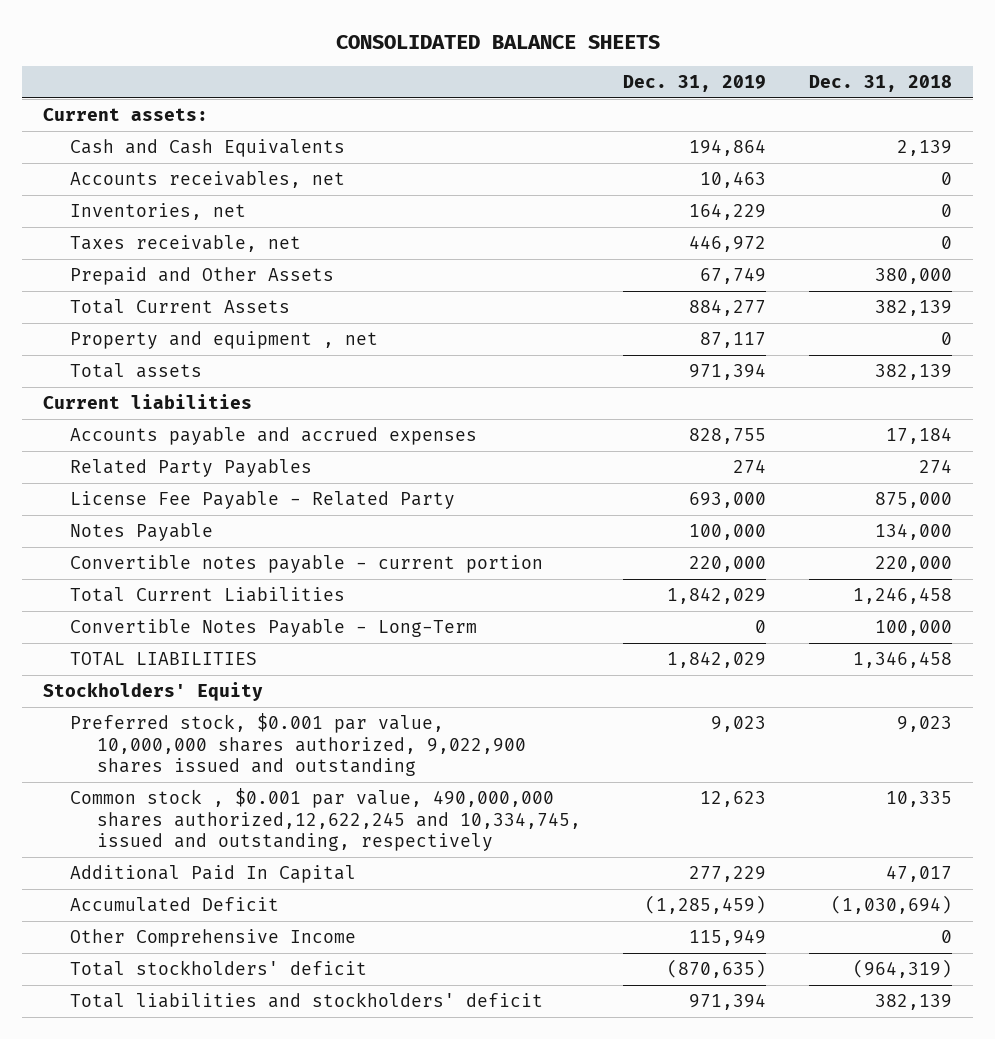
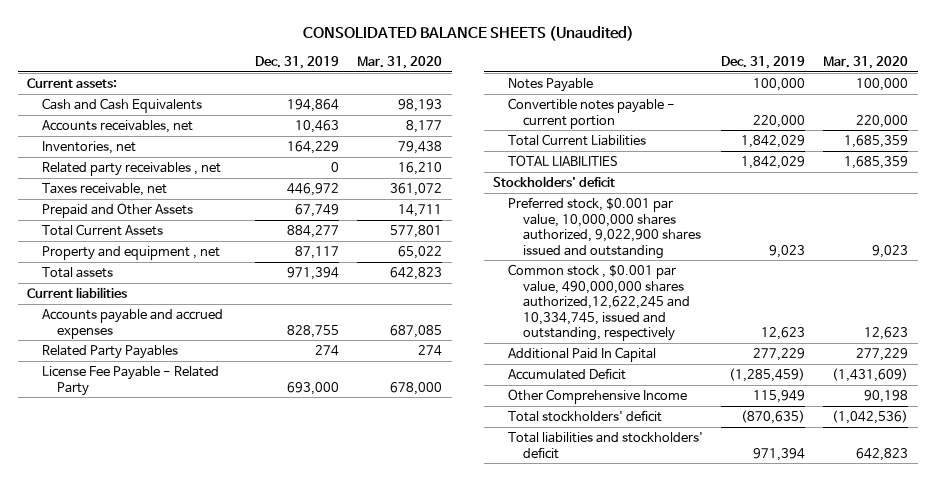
- CONSOLIDATED BALANCE SHEETS
+ CONSOLIDATED BALANCE SHEETS (Unaudited)
- | Dec. 31, 2019 | Dec. 31, 2018
+ | Dec. 31, 2019 | Mar. 31, 2020
+ Related party receivables , net | 0 | 16,210
- Convertible Notes Payable - Long-Term | 0 | 100,000
- Stockholders' Equity
+ Stockholders' deficit

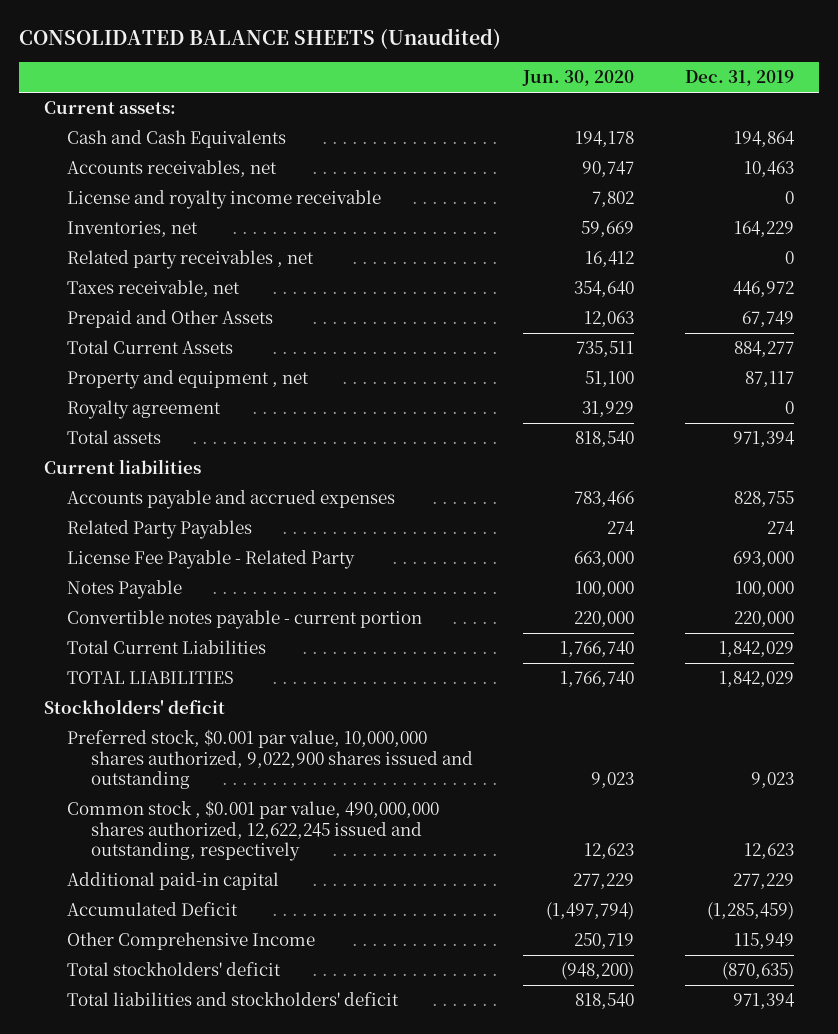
- | Dec. 31, 2019 | Mar. 31, 2020
+ | Jun. 30, 2020 | Dec. 31, 2019
+ License and royalty income receivable | 7,802 | 0
+ Royalty agreement | 31,929 | 0
- Common stock , $0.001 par value, 490,000,000 shares authorized,12,622,245 and 10,334,745, issued and outstanding, respectively | 12,623 | 12,623
- Additional Paid In Capital | 277,229 | 277,229
+ Common stock , $0.001 par value, 490,000,000 shares authorized, 12,622,245 issued and outstanding, respectively | 12,623 | 12,623
+ Additional paid-in capital | 277,229 | 277,229

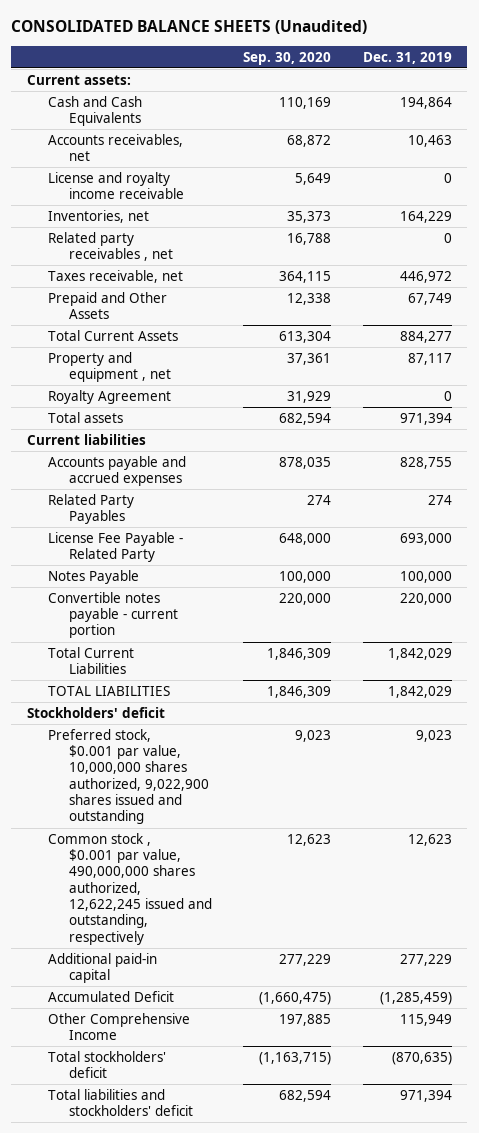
- | Jun. 30, 2020 | Dec. 31, 2019
+ | Sep. 30, 2020 | Dec. 31, 2019
- Royalty agreement | 31,929 | 0
+ Royalty Agreement | 31,929 | 0

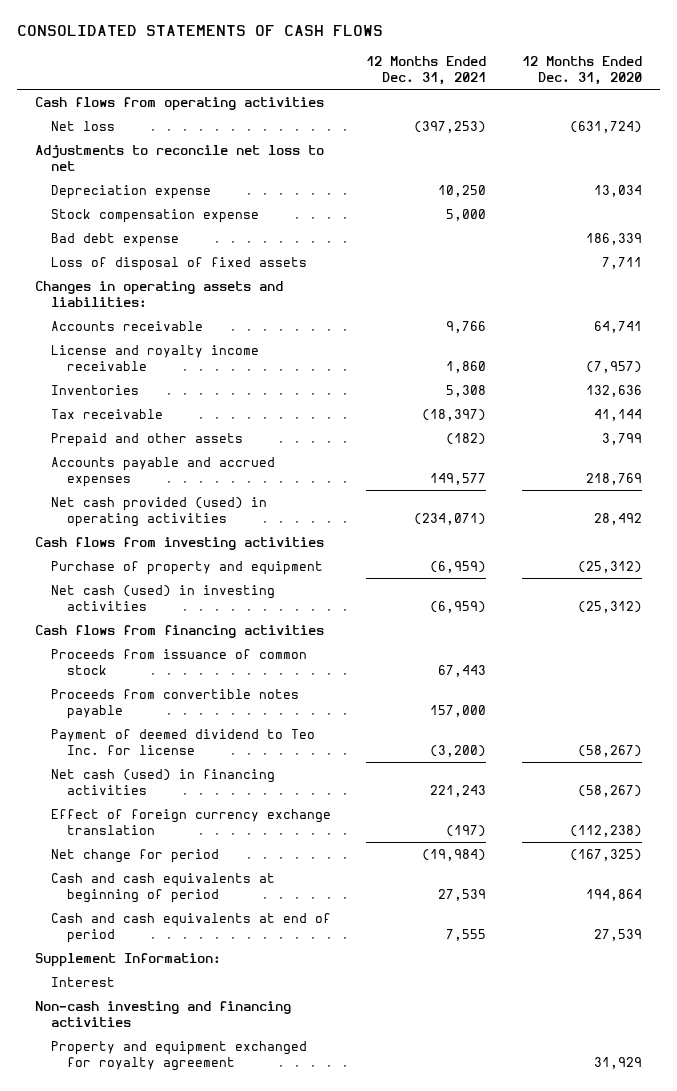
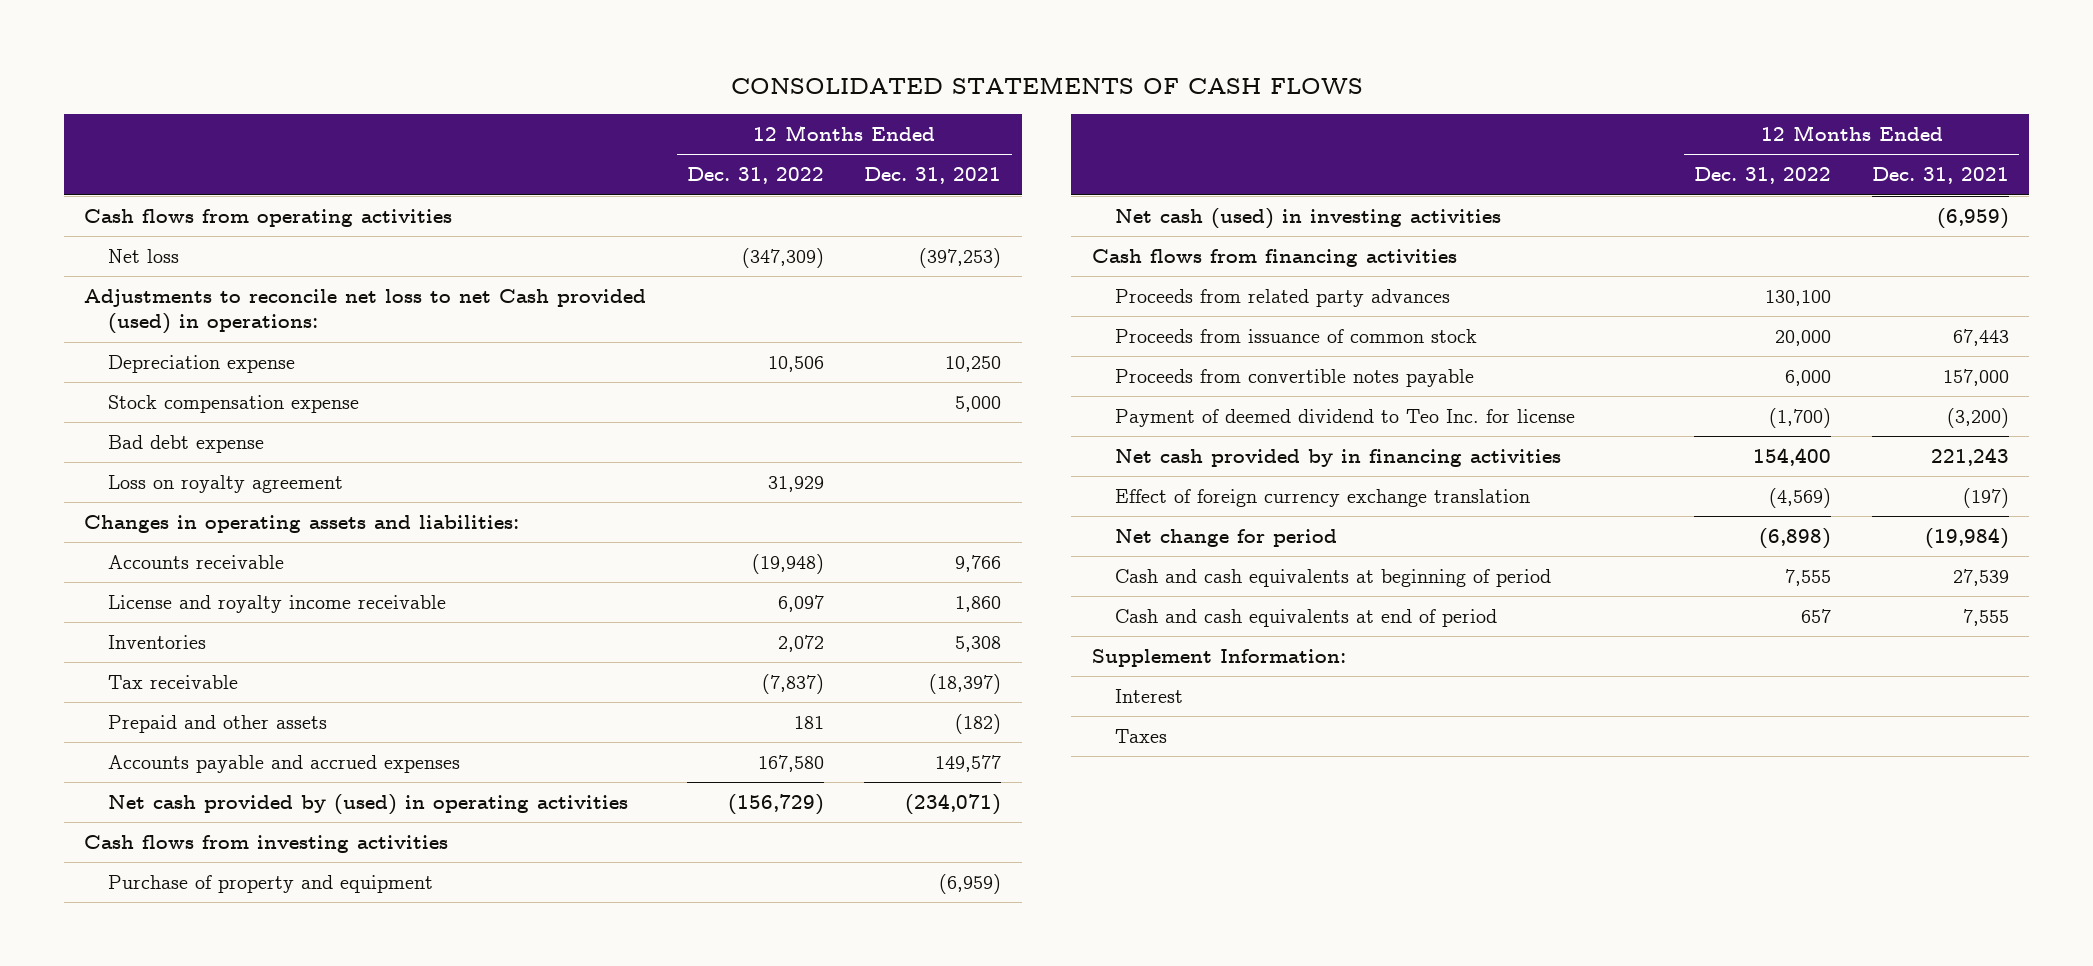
- | 12 Months Ended Dec. 31, 2021 | 12 Months Ended Dec. 31, 2020
+ | 12 Months Ended Dec. 31, 2022 | 12 Months Ended Dec. 31, 2021
- Adjustments to reconcile net loss to net
+ Adjustments to reconcile net loss to net Cash provided (used) in operations:
- Loss of disposal of fixed assets | | 7,711
+ Loss on royalty agreement | 31,929 |
- Net cash provided (used) in operating activities | (234,071) | 28,492
+ Net cash provided by (used) in operating activities | (156,729) | (234,071)
+ Proceeds from related party advances | 130,100 |
- Net cash (used) in financing activities | 221,243 | (58,267)
+ Net cash provided by in financing activities | 154,400 | 221,243
- Non-cash investing and financing activities
- Property and equipment exchanged for royalty agreement | | 31,929
+ Taxes

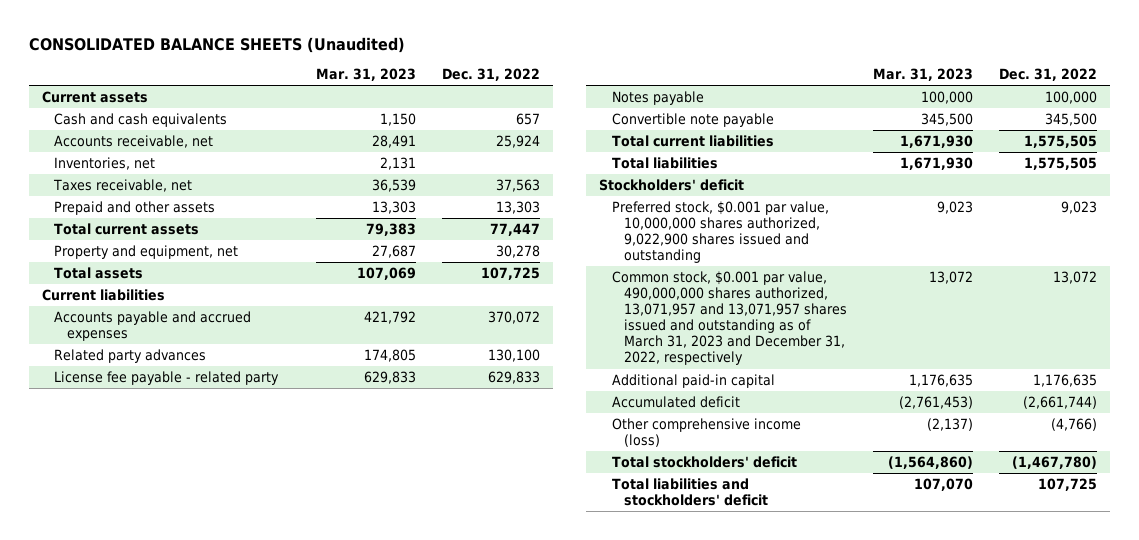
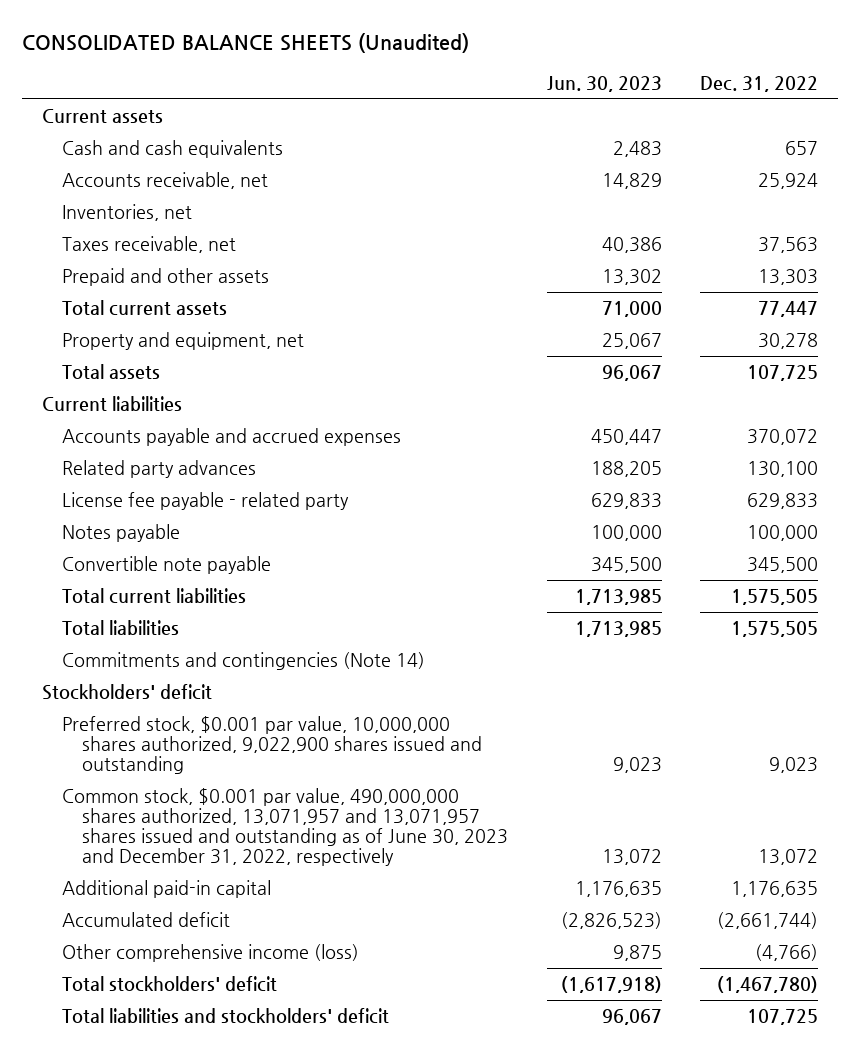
- | Mar. 31, 2023 | Dec. 31, 2022
+ | Jun. 30, 2023 | Dec. 31, 2022
+ Commitments and contingencies (Note 14)
- Common stock, $0.001 par value, 490,000,000 shares authorized, 13,071,957 and 13,071,957 shares issued and outstanding as of March 31, 2023 and December 31, 2022, respectively | 13,072 | 13,072
+ Common stock, $0.001 par value, 490,000,000 shares authorized, 13,071,957 and 13,071,957 shares issued and outstanding as of June 30, 2023 and December 31, 2022, respectively | 13,072 | 13,072

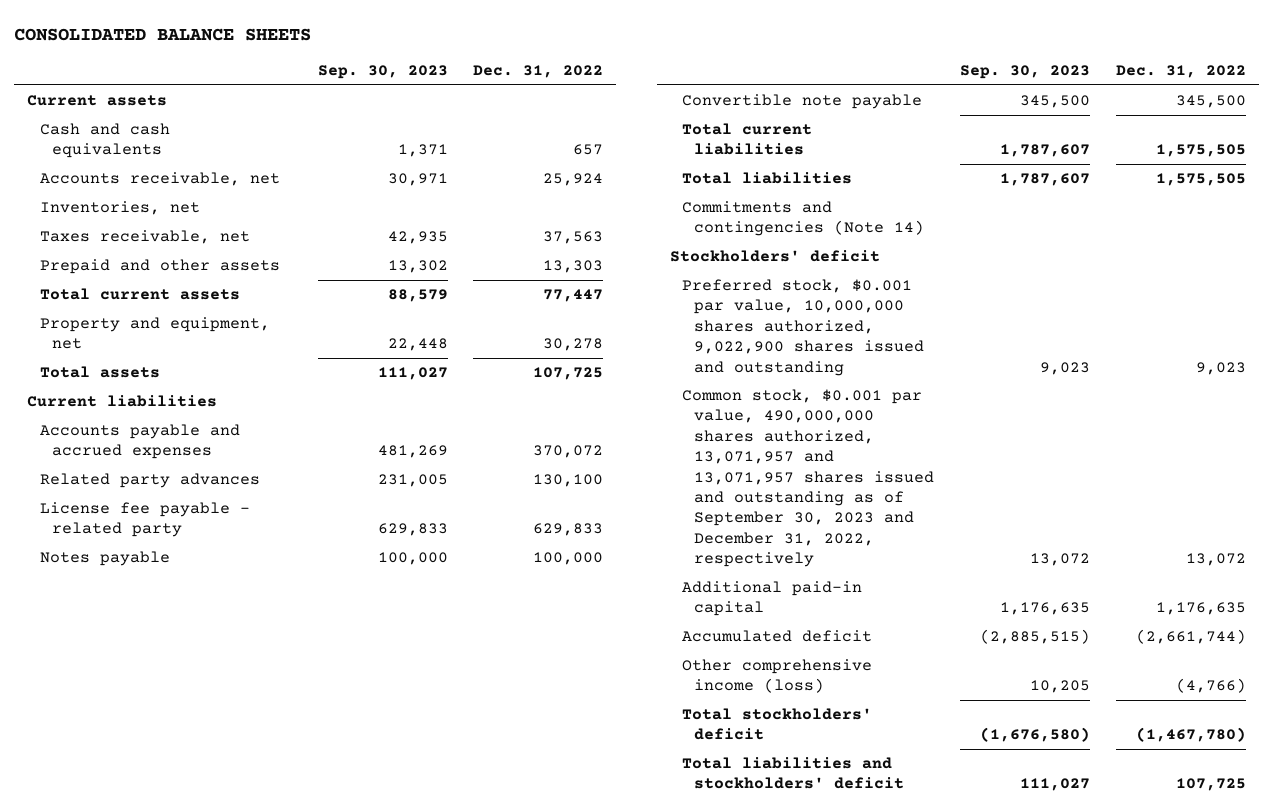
- CONSOLIDATED BALANCE SHEETS (Unaudited)
+ CONSOLIDATED BALANCE SHEETS
- | Jun. 30, 2023 | Dec. 31, 2022
+ | Sep. 30, 2023 | Dec. 31, 2022
- Common stock, $0.001 par value, 490,000,000 shares authorized, 13,071,957 and 13,071,957 shares issued and outstanding as of June 30, 2023 and December 31, 2022, respectively | 13,072 | 13,072
+ Common stock, $0.001 par value, 490,000,000 shares authorized, 13,071,957 and 13,071,957 shares issued and outstanding as of September 30, 2023 and December 31, 2022, respectively | 13,072 | 13,072

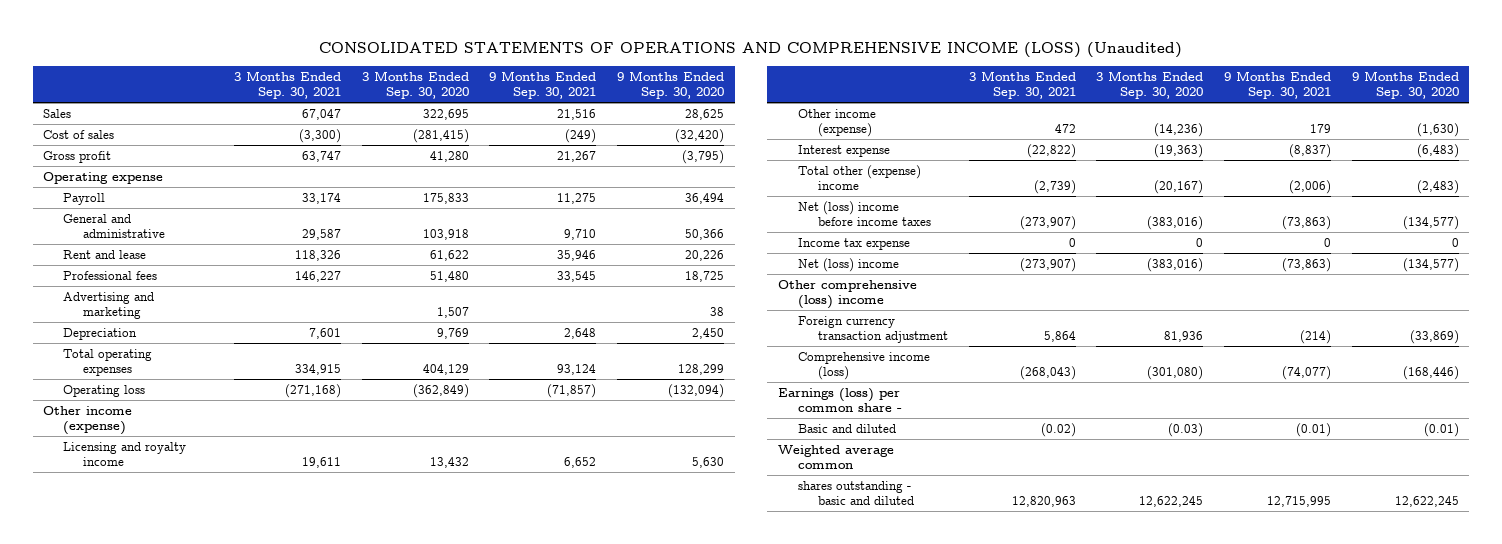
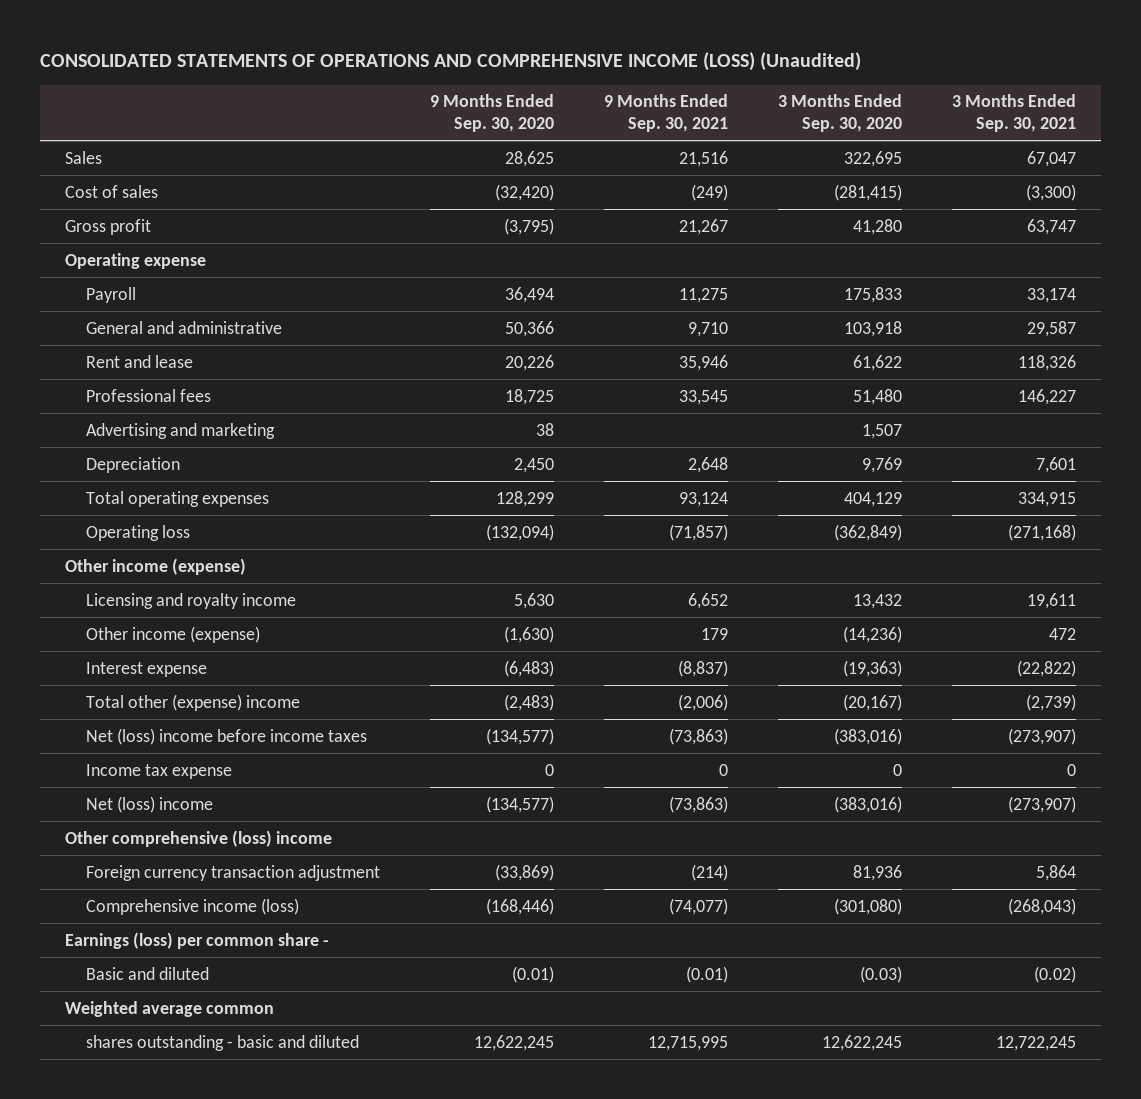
- | 3 Months Ended Sep. 30, 2021 | 3 Months Ended Sep. 30, 2020 | 9 Months Ended Sep. 30, 2021 | 9 Months Ended Sep. 30, 2020
+ | 9 Months Ended Sep. 30, 2020 | 9 Months Ended Sep. 30, 2021 | 3 Months Ended Sep. 30, 2020 | 3 Months Ended Sep. 30, 2021
- shares outstanding - basic and diluted | 12,820,963 | 12,622,245 | 12,715,995 | 12,622,245
+ shares outstanding - basic and diluted | 12,622,245 | 12,715,995 | 12,622,245 | 12,722,245

